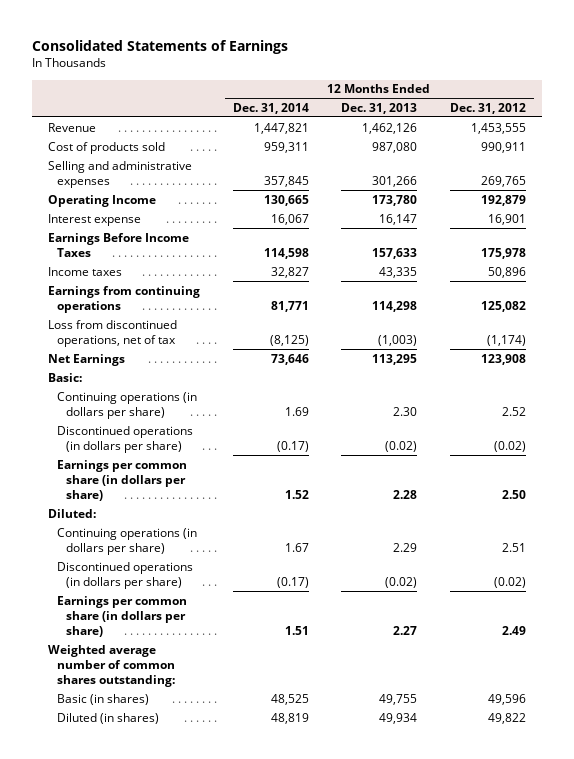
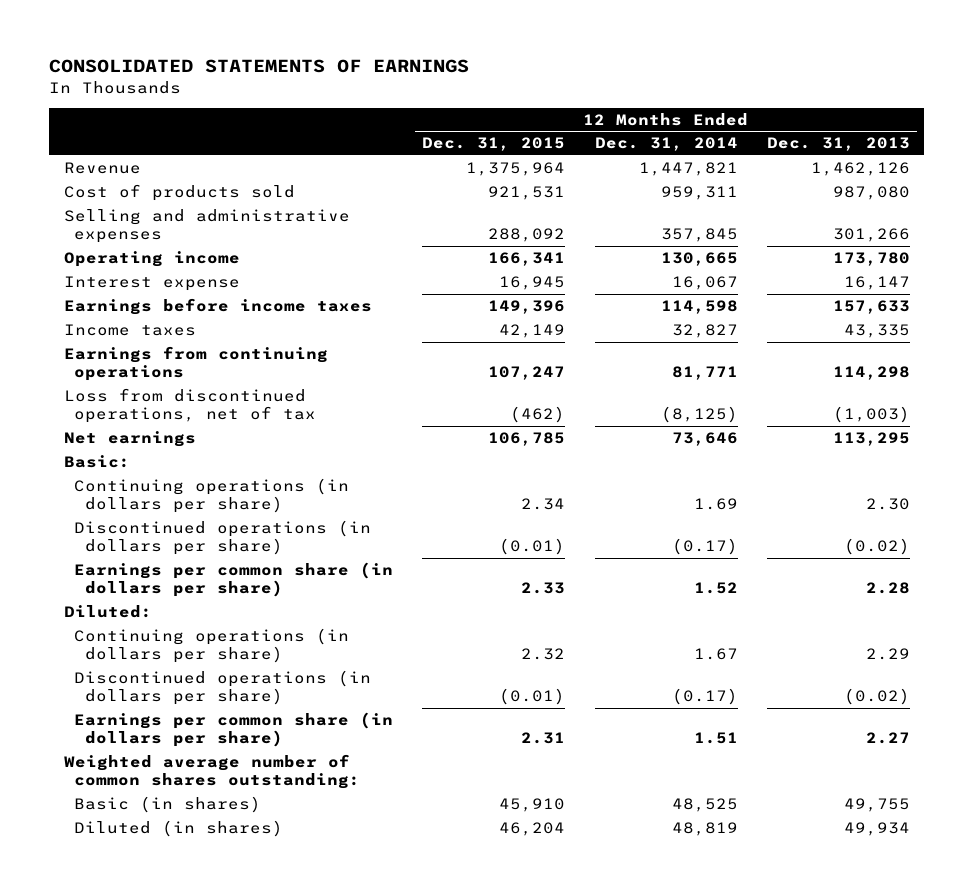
- Consolidated Statements of Earnings
+ CONSOLIDATED STATEMENTS OF EARNINGS
- | 12 Months Ended Dec. 31, 2014 | 12 Months Ended Dec. 31, 2013 | 12 Months Ended Dec. 31, 2012
+ | 12 Months Ended Dec. 31, 2015 | 12 Months Ended Dec. 31, 2014 | 12 Months Ended Dec. 31, 2013
- Operating Income | 130,665 | 173,780 | 192,879
+ Operating income | 166,341 | 130,665 | 173,780
- Earnings Before Income Taxes | 114,598 | 157,633 | 175,978
+ Earnings before income taxes | 149,396 | 114,598 | 157,633
- Net Earnings | 73,646 | 113,295 | 123,908
+ Net earnings | 106,785 | 73,646 | 113,295

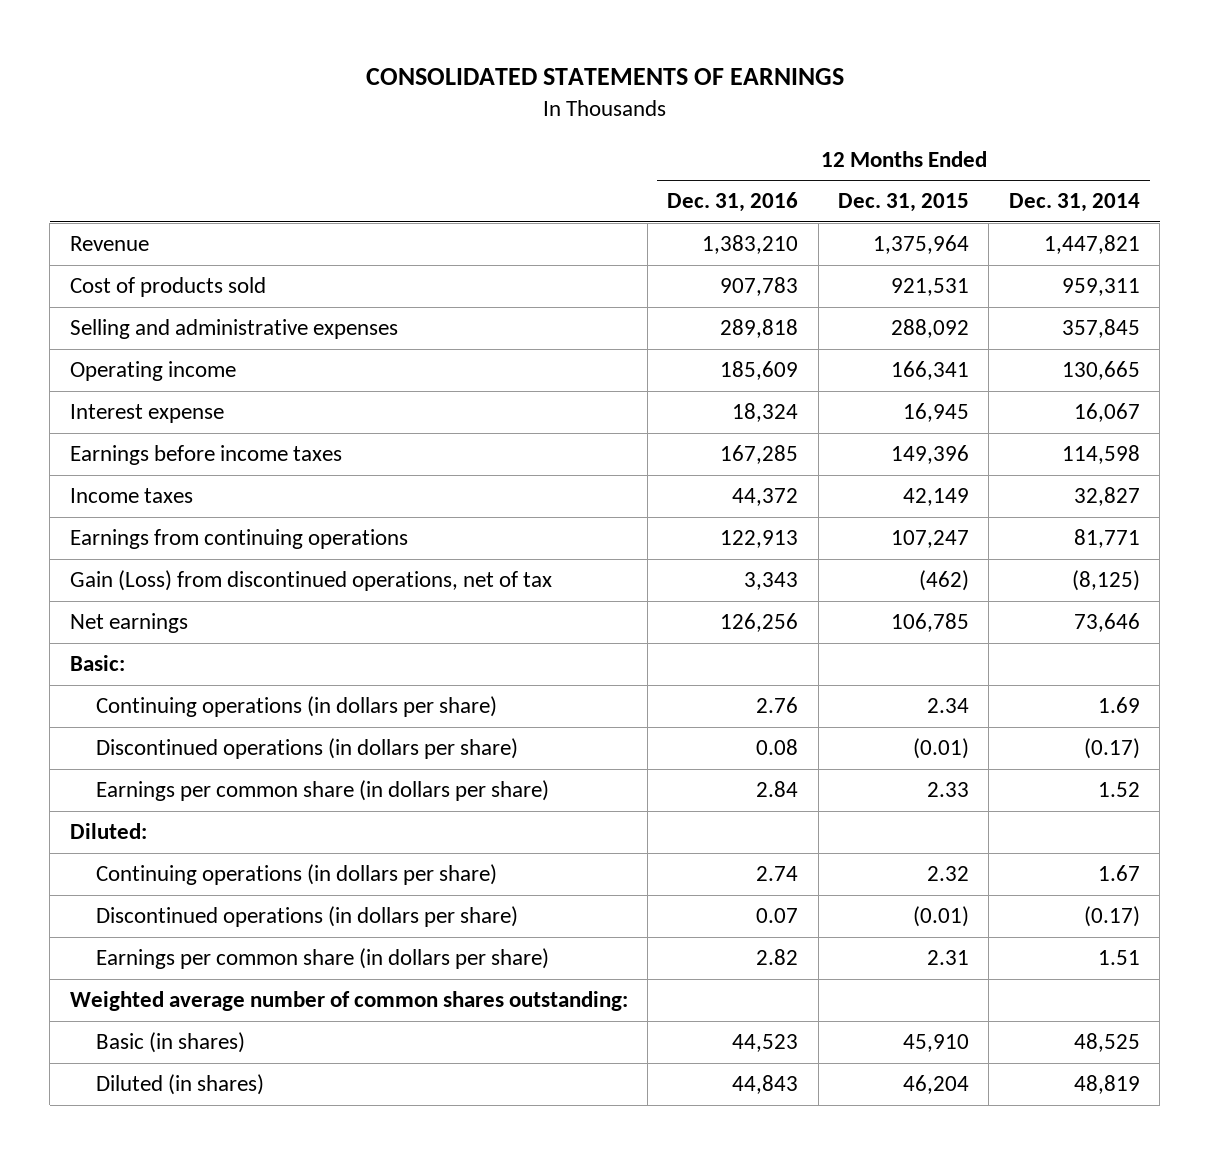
- | 12 Months Ended Dec. 31, 2015 | 12 Months Ended Dec. 31, 2014 | 12 Months Ended Dec. 31, 2013
+ | 12 Months Ended Dec. 31, 2016 | 12 Months Ended Dec. 31, 2015 | 12 Months Ended Dec. 31, 2014
- Loss from discontinued operations, net of tax | (462) | (8,125) | (1,003)
+ Gain (Loss) from discontinued operations, net of tax | 3,343 | (462) | (8,125)

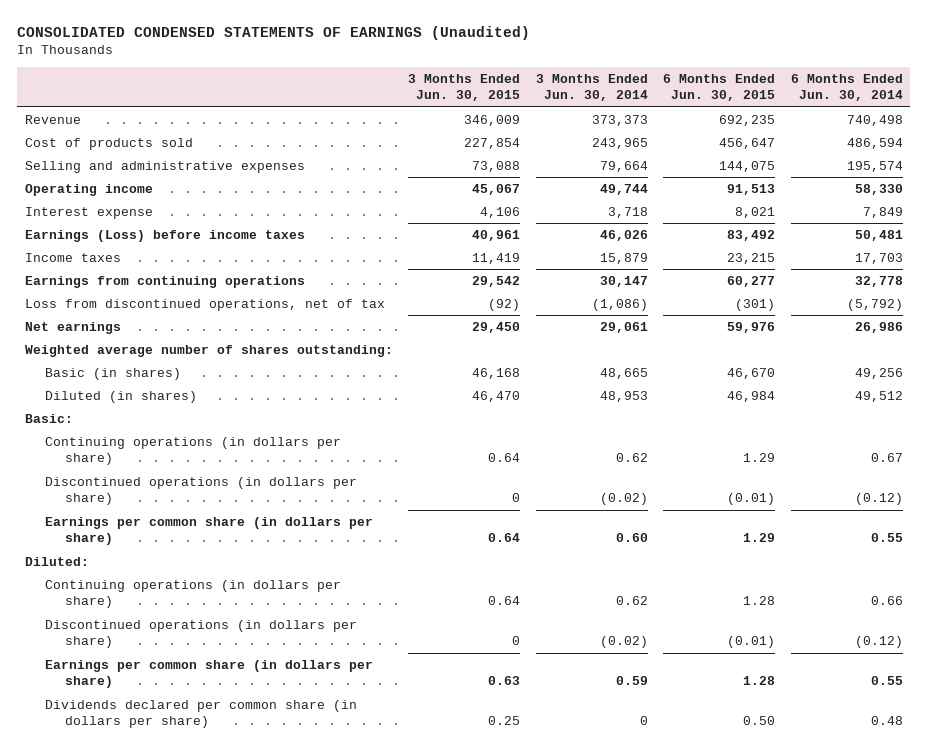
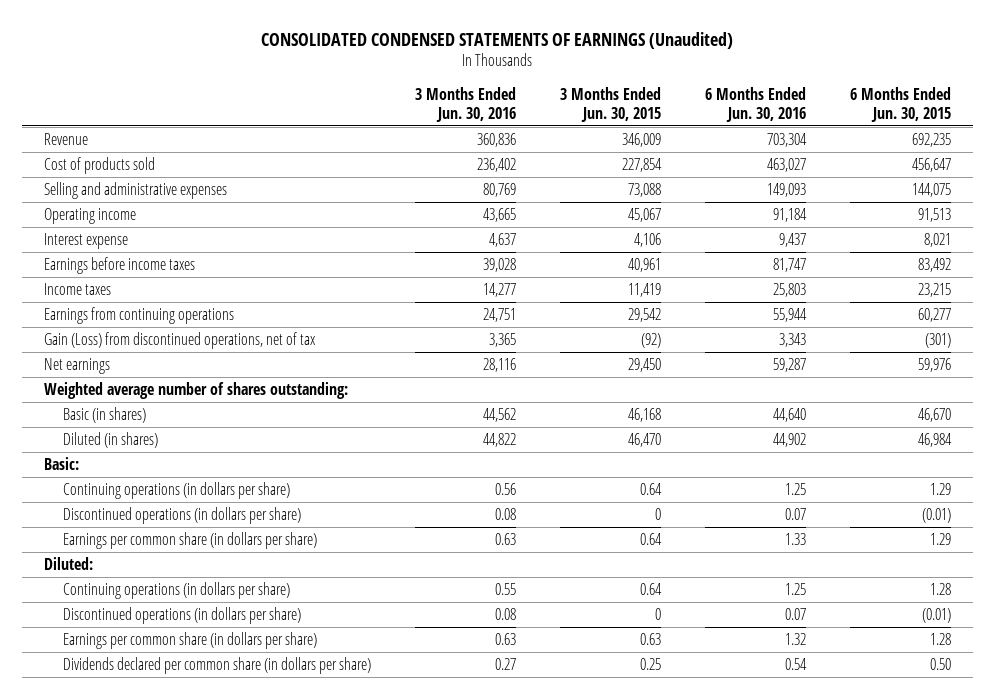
- | 3 Months Ended Jun. 30, 2015 | 3 Months Ended Jun. 30, 2014 | 6 Months Ended Jun. 30, 2015 | 6 Months Ended Jun. 30, 2014
+ | 3 Months Ended Jun. 30, 2016 | 3 Months Ended Jun. 30, 2015 | 6 Months Ended Jun. 30, 2016 | 6 Months Ended Jun. 30, 2015
- Earnings (Loss) before income taxes | 40,961 | 46,026 | 83,492 | 50,481
+ Earnings before income taxes | 39,028 | 40,961 | 81,747 | 83,492
- Loss from discontinued operations, net of tax | (92) | (1,086) | (301) | (5,792)
+ Gain (Loss) from discontinued operations, net of tax | 3,365 | (92) | 3,343 | (301)

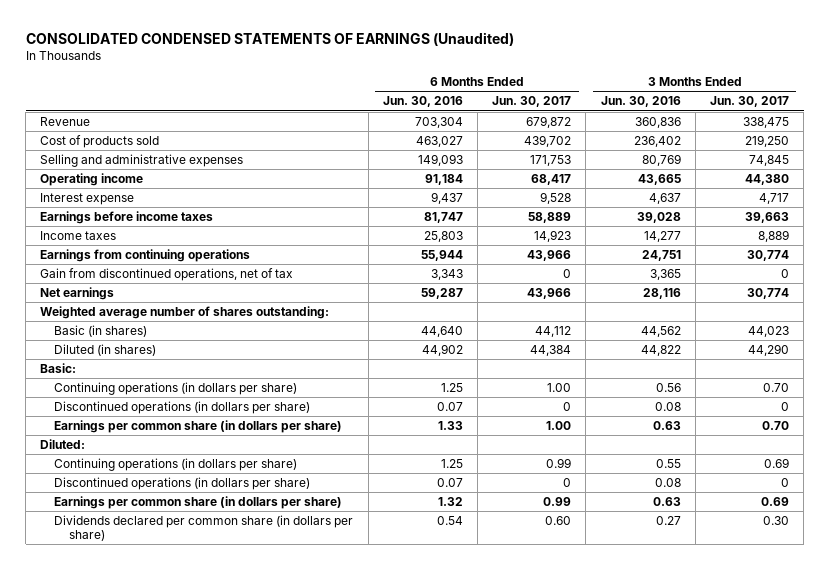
- | 3 Months Ended Jun. 30, 2016 | 3 Months Ended Jun. 30, 2015 | 6 Months Ended Jun. 30, 2016 | 6 Months Ended Jun. 30, 2015
+ | 6 Months Ended Jun. 30, 2016 | 6 Months Ended Jun. 30, 2017 | 3 Months Ended Jun. 30, 2016 | 3 Months Ended Jun. 30, 2017
- Gain (Loss) from discontinued operations, net of tax | 3,365 | (92) | 3,343 | (301)
+ Gain from discontinued operations, net of tax | 3,343 | 0 | 3,365 | 0

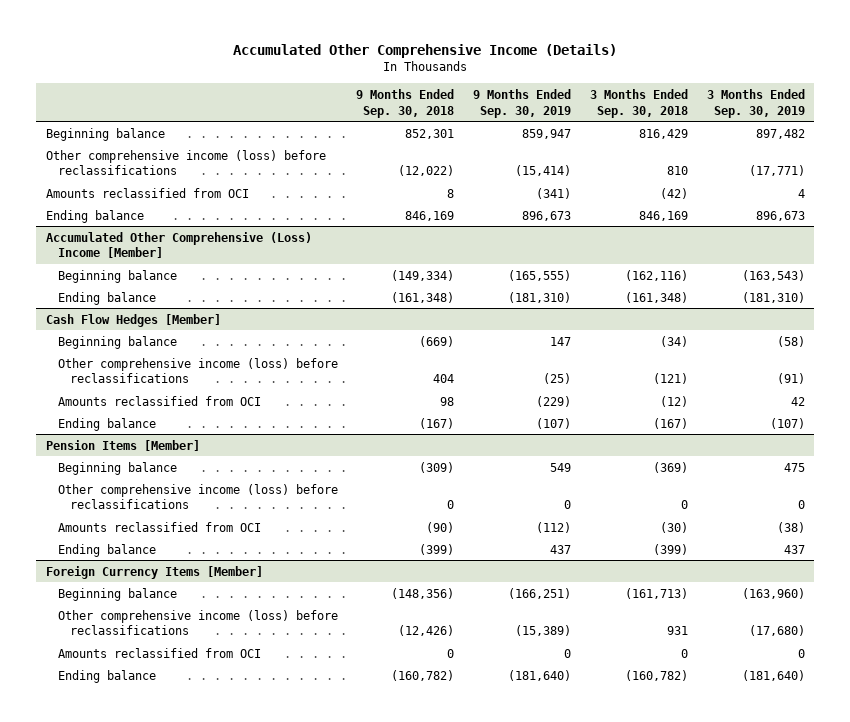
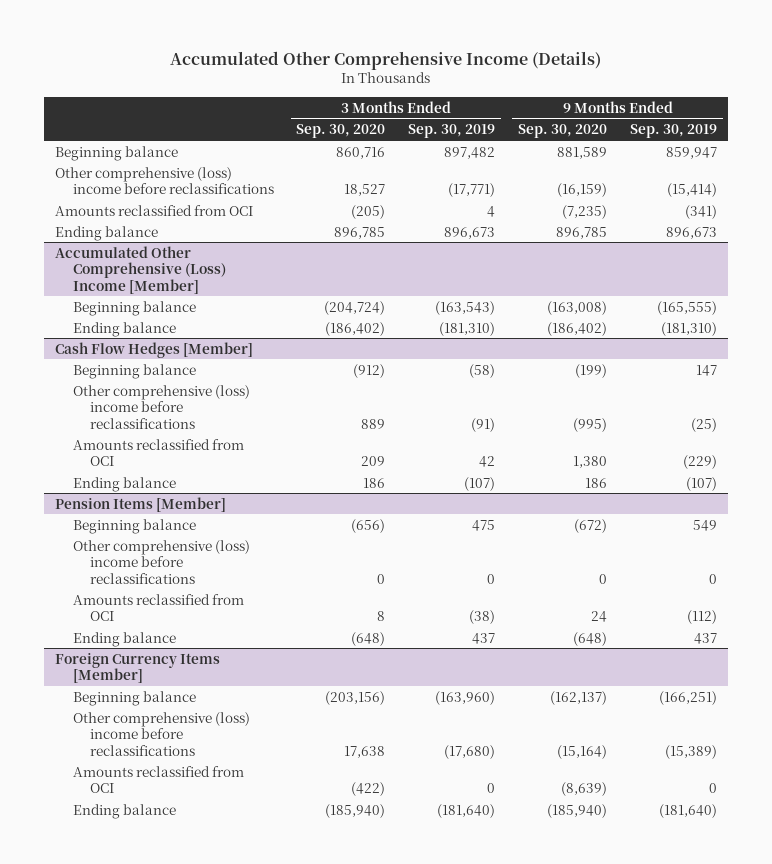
- | 9 Months Ended Sep. 30, 2018 | 9 Months Ended Sep. 30, 2019 | 3 Months Ended Sep. 30, 2018 | 3 Months Ended Sep. 30, 2019
+ | 3 Months Ended Sep. 30, 2020 | 3 Months Ended Sep. 30, 2019 | 9 Months Ended Sep. 30, 2020 | 9 Months Ended Sep. 30, 2019
- Other comprehensive income (loss) before reclassifications | (12,022) | (15,414) | 810 | (17,771)
+ Other comprehensive (loss) income before reclassifications | 18,527 | (17,771) | (16,159) | (15,414)
@ Cash Flow Hedges [Member]
- Other comprehensive income (loss) before reclassifications | 404 | (25) | (121) | (91)
+ Other comprehensive (loss) income before reclassifications | 889 | (91) | (995) | (25)
@ Pension Items [Member]
- Other comprehensive income (loss) before reclassifications | 0 | 0 | 0 | 0
+ Other comprehensive (loss) income before reclassifications | 0 | 0 | 0 | 0
@ Foreign Currency Items [Member]
- Other comprehensive income (loss) before reclassifications | (12,426) | (15,389) | 931 | (17,680)
+ Other comprehensive (loss) income before reclassifications | 17,638 | (17,680) | (15,164) | (15,389)

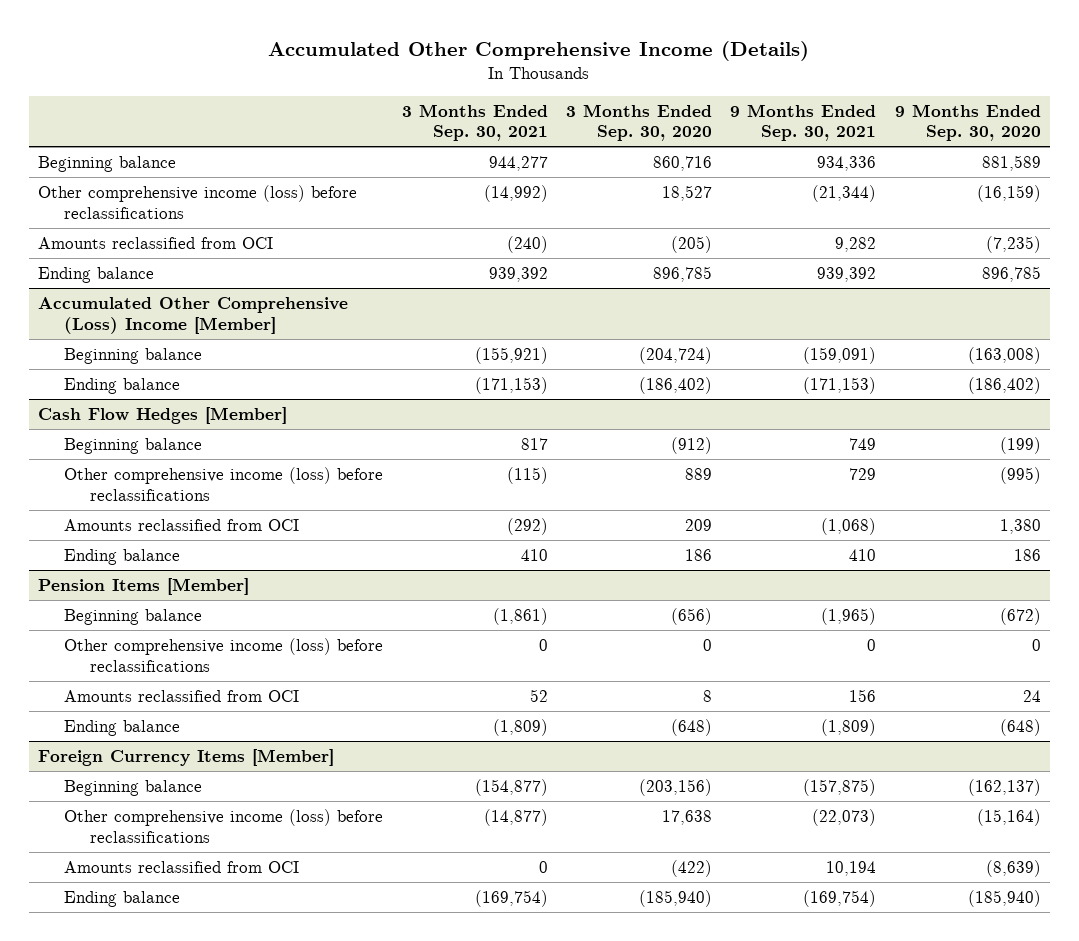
- | 3 Months Ended Sep. 30, 2020 | 3 Months Ended Sep. 30, 2019 | 9 Months Ended Sep. 30, 2020 | 9 Months Ended Sep. 30, 2019
+ | 3 Months Ended Sep. 30, 2021 | 3 Months Ended Sep. 30, 2020 | 9 Months Ended Sep. 30, 2021 | 9 Months Ended Sep. 30, 2020
- Other comprehensive (loss) income before reclassifications | 18,527 | (17,771) | (16,159) | (15,414)
+ Other comprehensive income (loss) before reclassifications | (14,992) | 18,527 | (21,344) | (16,159)
@ Cash Flow Hedges [Member]
- Other comprehensive (loss) income before reclassifications | 889 | (91) | (995) | (25)
+ Other comprehensive income (loss) before reclassifications | (115) | 889 | 729 | (995)
@ Pension Items [Member]
- Other comprehensive (loss) income before reclassifications | 0 | 0 | 0 | 0
+ Other comprehensive income (loss) before reclassifications | 0 | 0 | 0 | 0
@ Foreign Currency Items [Member]
- Other comprehensive (loss) income before reclassifications | 17,638 | (17,680) | (15,164) | (15,389)
+ Other comprehensive income (loss) before reclassifications | (14,877) | 17,638 | (22,073) | (15,164)

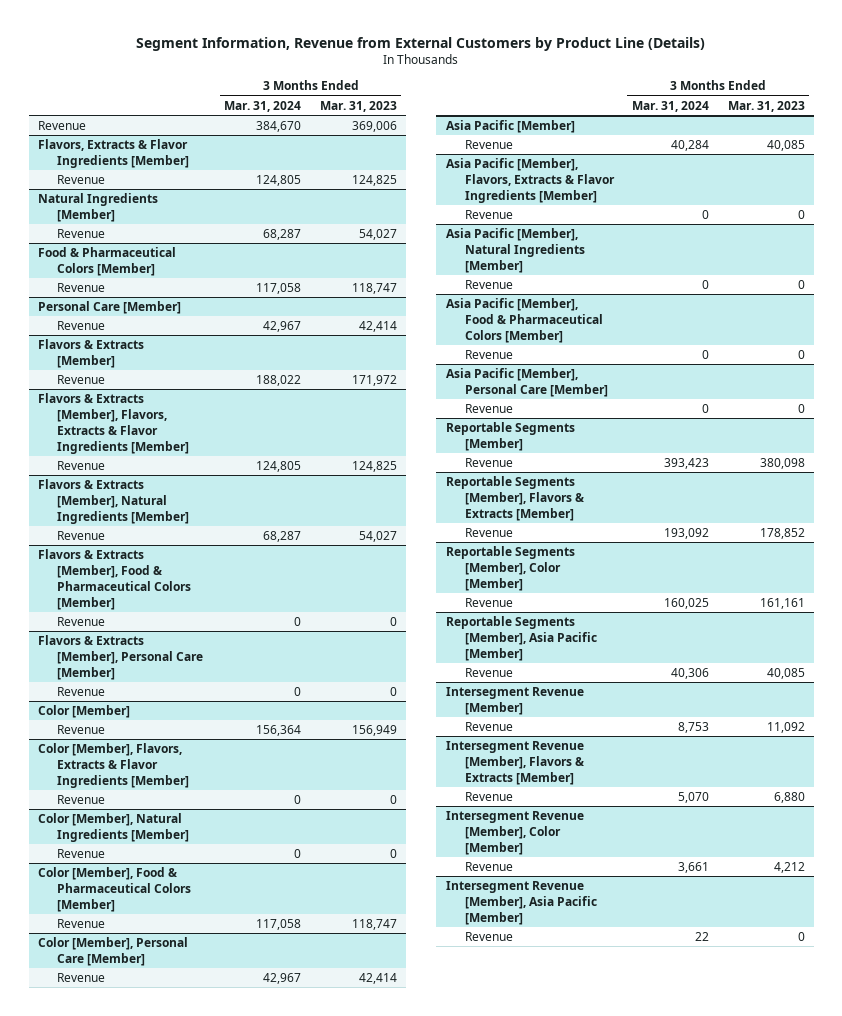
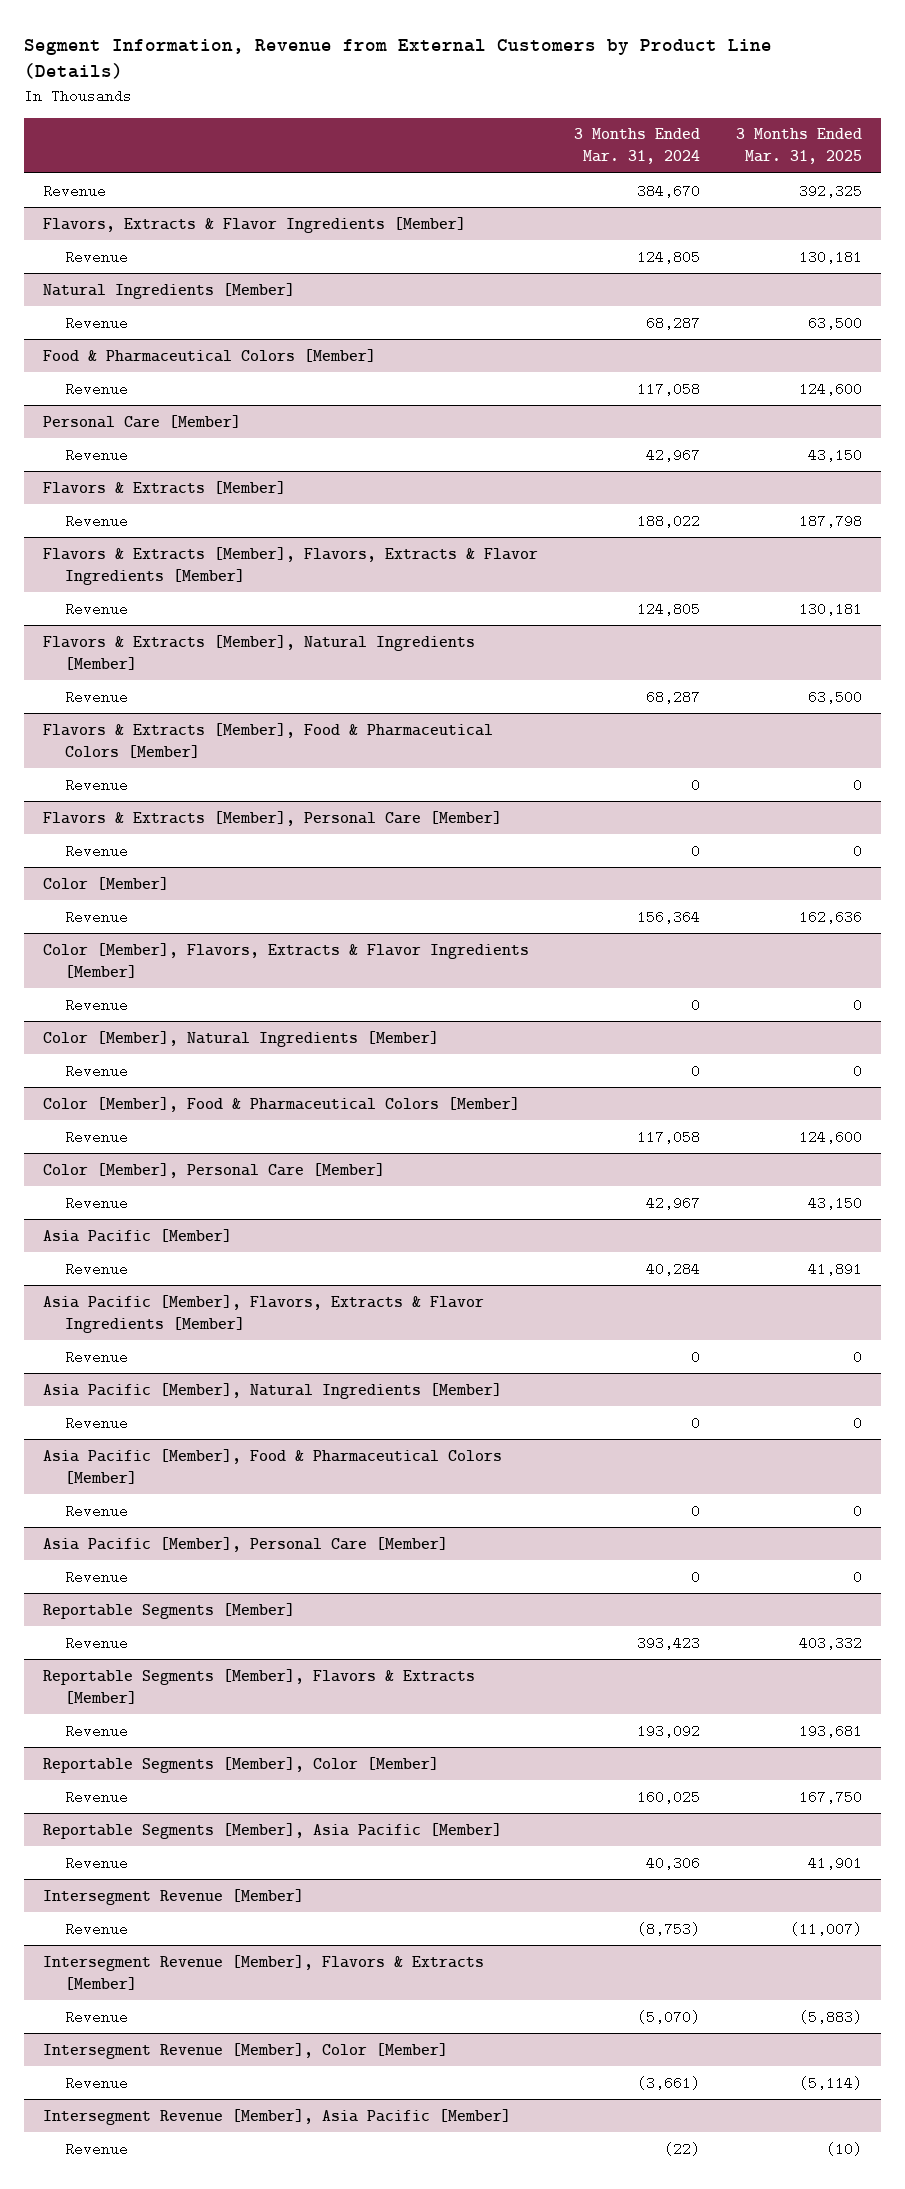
- | 3 Months Ended Mar. 31, 2024 | 3 Months Ended Mar. 31, 2023
+ | 3 Months Ended Mar. 31, 2024 | 3 Months Ended Mar. 31, 2025
@ Intersegment Revenue [Member]
- Revenue | 8,753 | 11,092
+ Revenue | (8,753) | (11,007)
@ Intersegment Revenue [Member], Flavors & Extracts [Member]
- Revenue | 5,070 | 6,880
+ Revenue | (5,070) | (5,883)
@ Intersegment Revenue [Member], Color [Member]
- Revenue | 3,661 | 4,212
+ Revenue | (3,661) | (5,114)
@ Intersegment Revenue [Member], Asia Pacific [Member]
- Revenue | 22 | 0
+ Revenue | (22) | (10)

